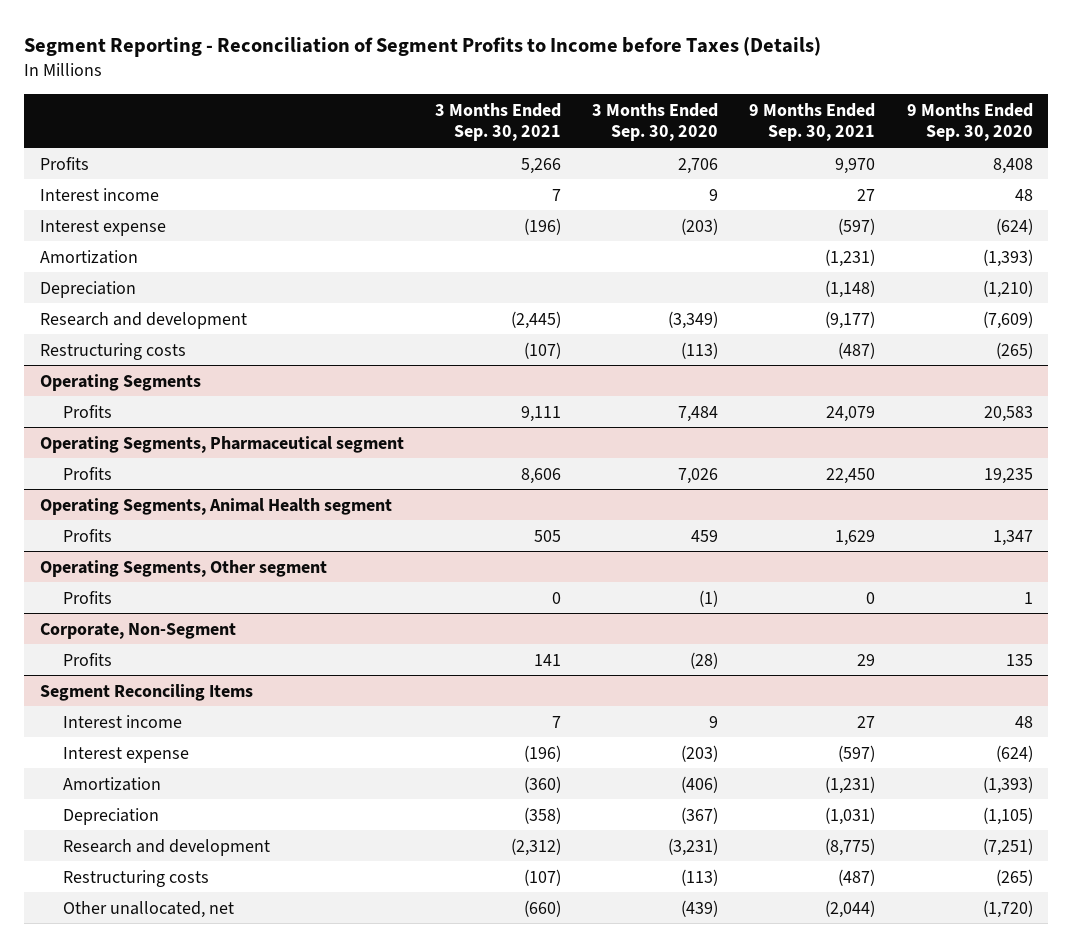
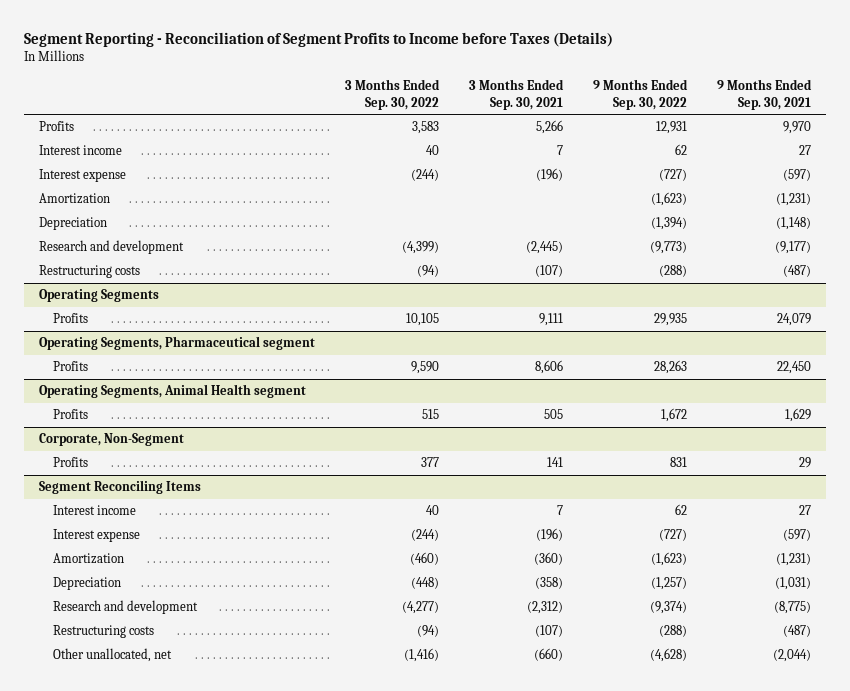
- | 3 Months Ended Sep. 30, 2021 | 3 Months Ended Sep. 30, 2020 | 9 Months Ended Sep. 30, 2021 | 9 Months Ended Sep. 30, 2020
+ | 3 Months Ended Sep. 30, 2022 | 3 Months Ended Sep. 30, 2021 | 9 Months Ended Sep. 30, 2022 | 9 Months Ended Sep. 30, 2021
- Operating Segments, Other segment
- Profits | 0 | (1) | 0 | 1

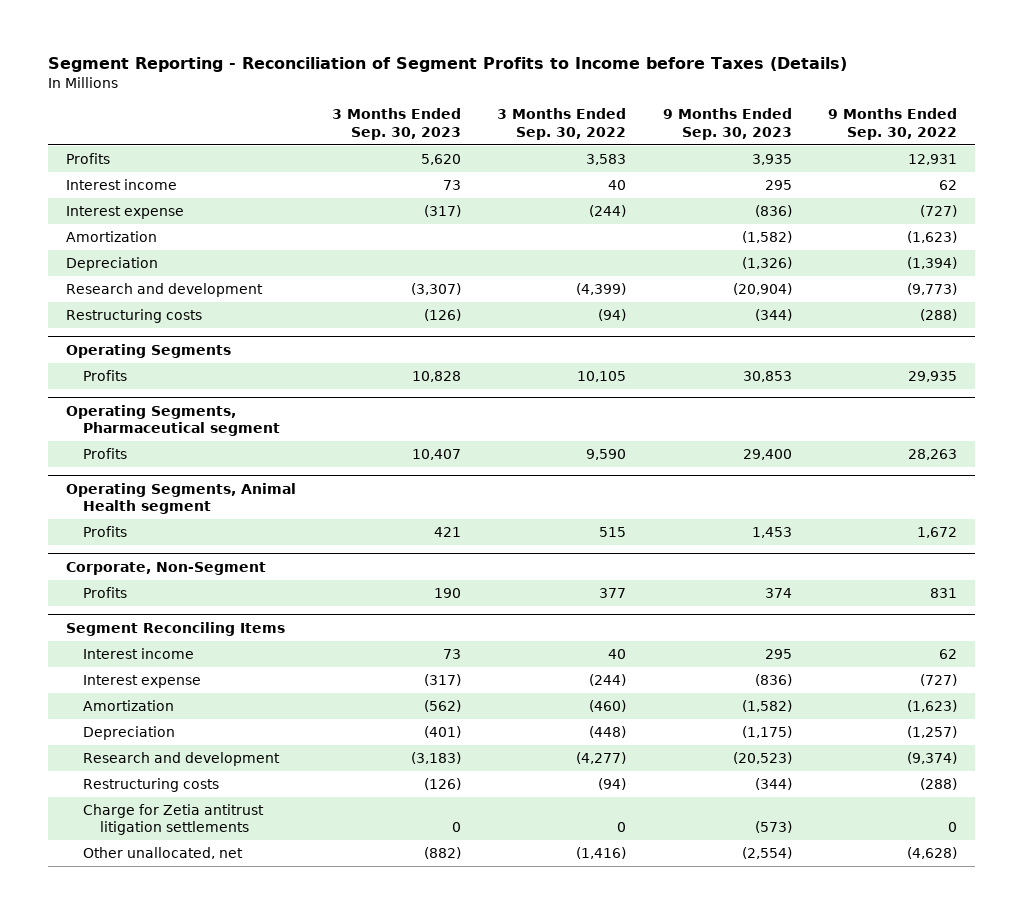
- | 3 Months Ended Sep. 30, 2022 | 3 Months Ended Sep. 30, 2021 | 9 Months Ended Sep. 30, 2022 | 9 Months Ended Sep. 30, 2021
+ | 3 Months Ended Sep. 30, 2023 | 3 Months Ended Sep. 30, 2022 | 9 Months Ended Sep. 30, 2023 | 9 Months Ended Sep. 30, 2022
@ Segment Reconciling Items
+ Charge for Zetia antitrust litigation settlements | 0 | 0 | (573) | 0

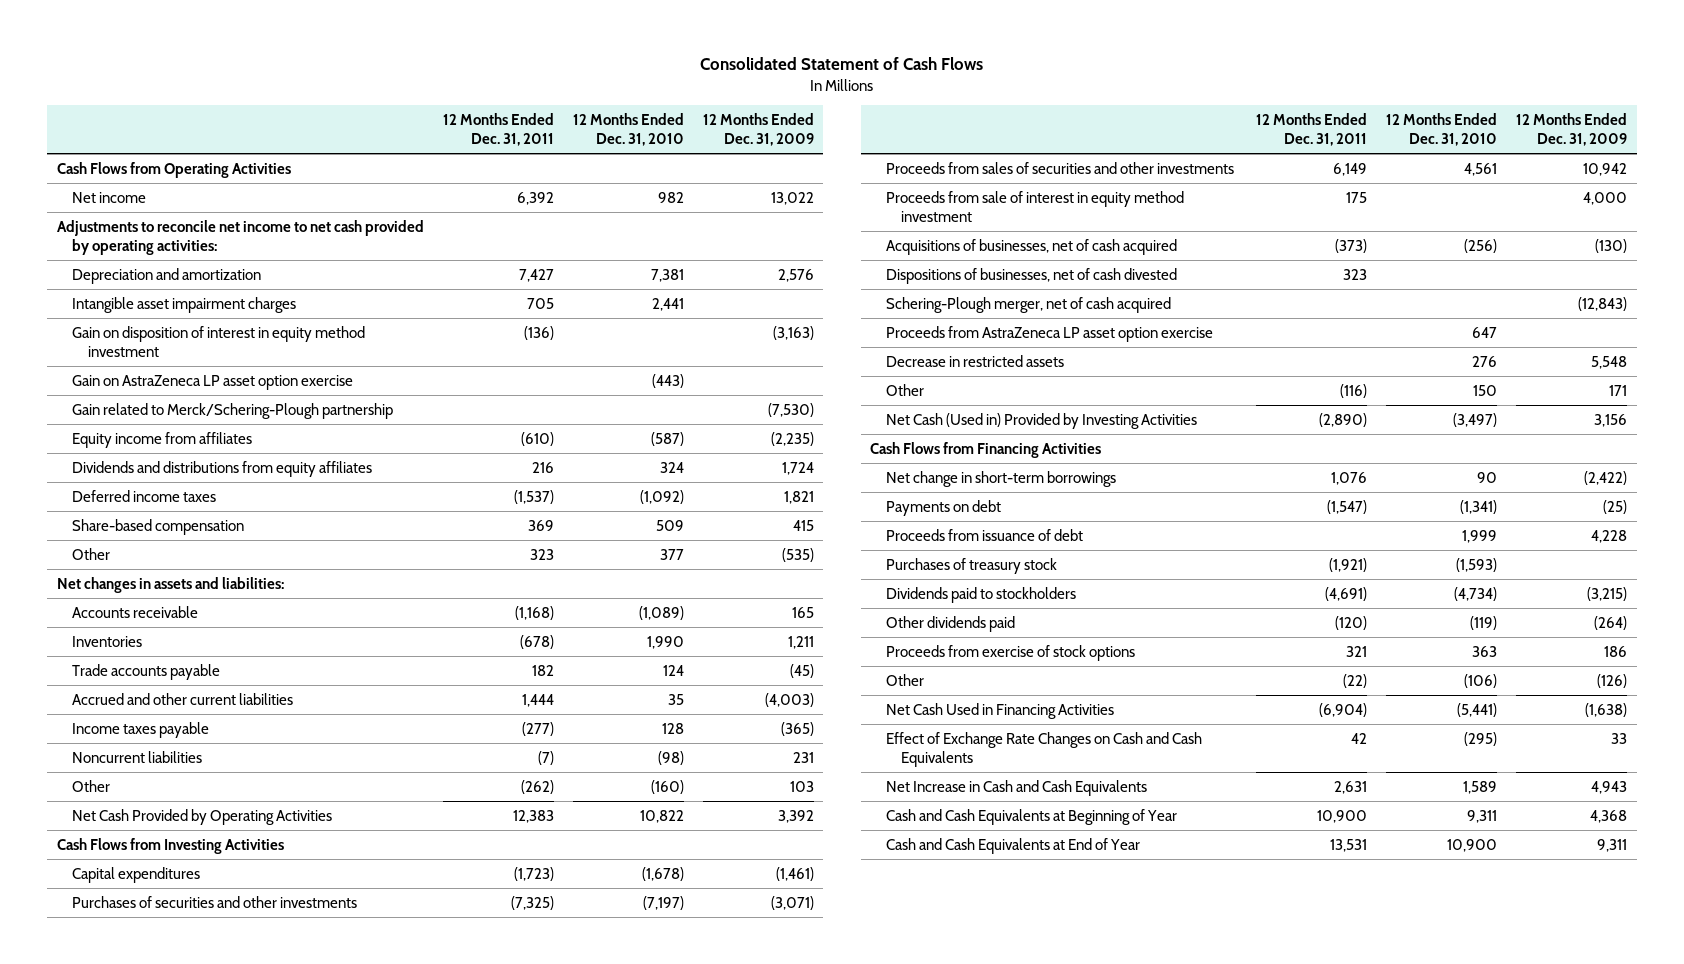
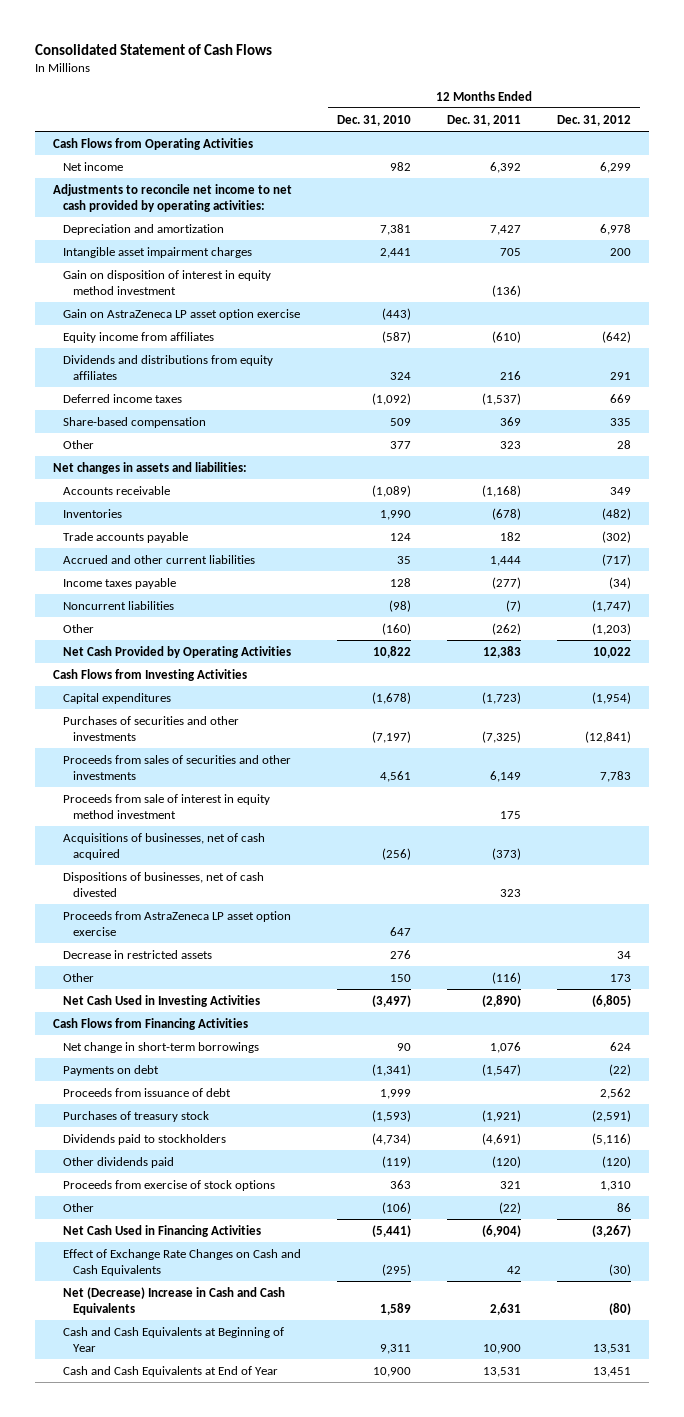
- | 12 Months Ended Dec. 31, 2011 | 12 Months Ended Dec. 31, 2010 | 12 Months Ended Dec. 31, 2009
+ | 12 Months Ended Dec. 31, 2010 | 12 Months Ended Dec. 31, 2011 | 12 Months Ended Dec. 31, 2012
- Gain related to Merck/Schering-Plough partnership | | | (7,530)
- Schering-Plough merger, net of cash acquired | | | (12,843)
- Net Cash (Used in) Provided by Investing Activities | (2,890) | (3,497) | 3,156
+ Net Cash Used in Investing Activities | (3,497) | (2,890) | (6,805)
- Net Increase in Cash and Cash Equivalents | 2,631 | 1,589 | 4,943
+ Net (Decrease) Increase in Cash and Cash Equivalents | 1,589 | 2,631 | (80)

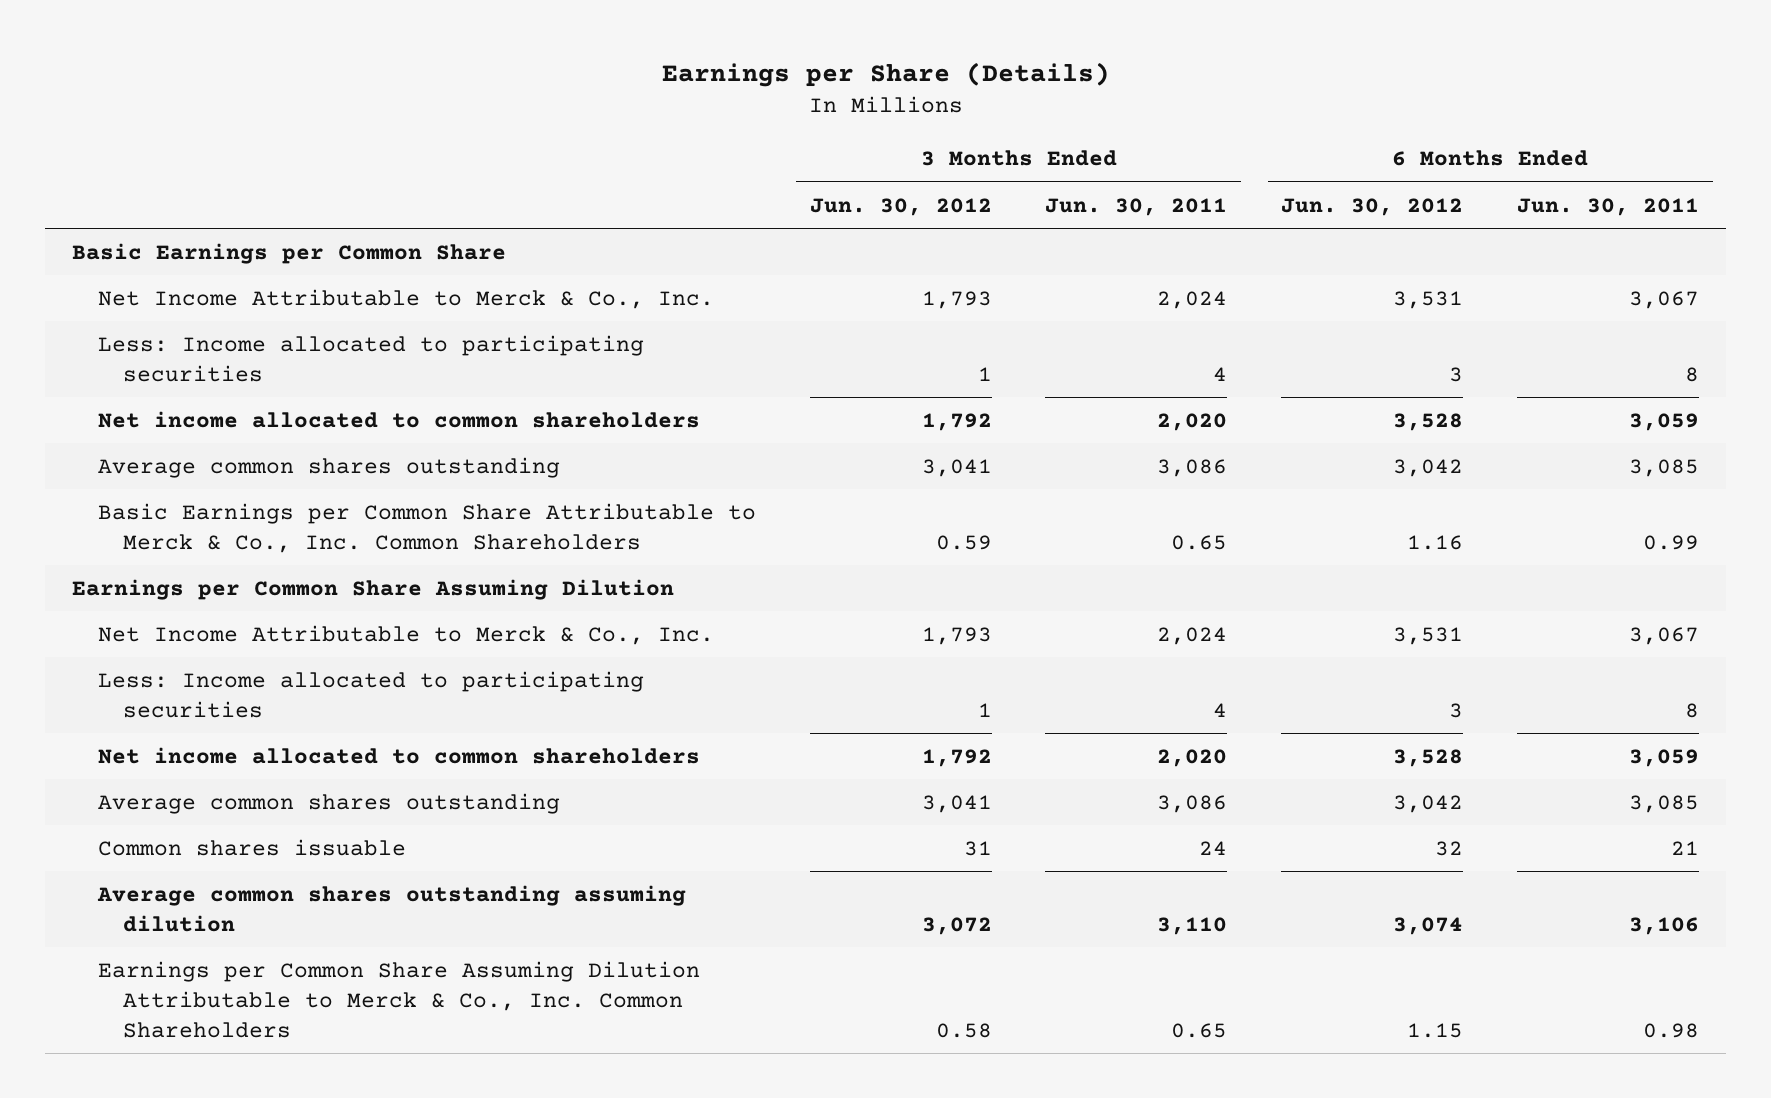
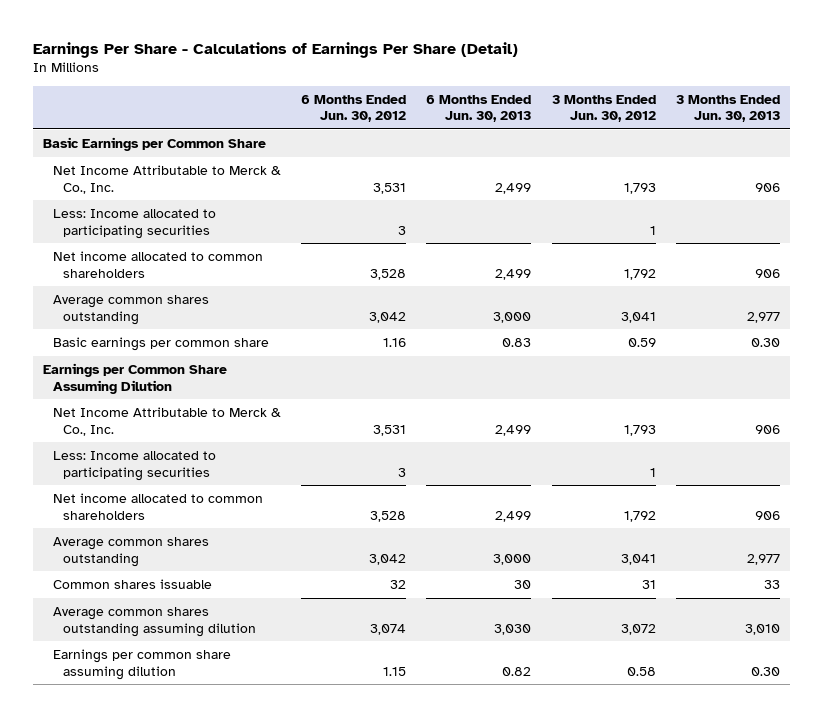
- Earnings per Share (Details)
+ Earnings Per Share - Calculations of Earnings Per Share (Detail)
- | 3 Months Ended Jun. 30, 2012 | 3 Months Ended Jun. 30, 2011 | 6 Months Ended Jun. 30, 2012 | 6 Months Ended Jun. 30, 2011
+ | 6 Months Ended Jun. 30, 2012 | 6 Months Ended Jun. 30, 2013 | 3 Months Ended Jun. 30, 2012 | 3 Months Ended Jun. 30, 2013
- Basic Earnings per Common Share Attributable to Merck & Co., Inc. Common Shareholders | 0.59 | 0.65 | 1.16 | 0.99
+ Basic earnings per common share | 1.16 | 0.83 | 0.59 | 0.30
- Earnings per Common Share Assuming Dilution Attributable to Merck & Co., Inc. Common Shareholders | 0.58 | 0.65 | 1.15 | 0.98
+ Earnings per common share assuming dilution | 1.15 | 0.82 | 0.58 | 0.30

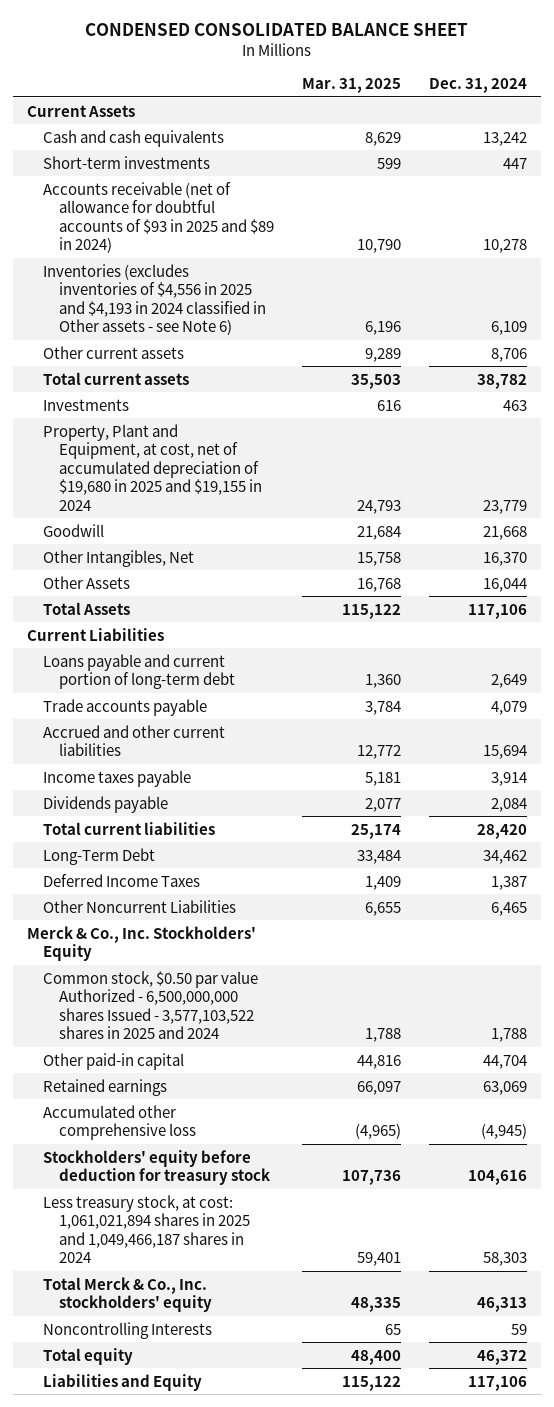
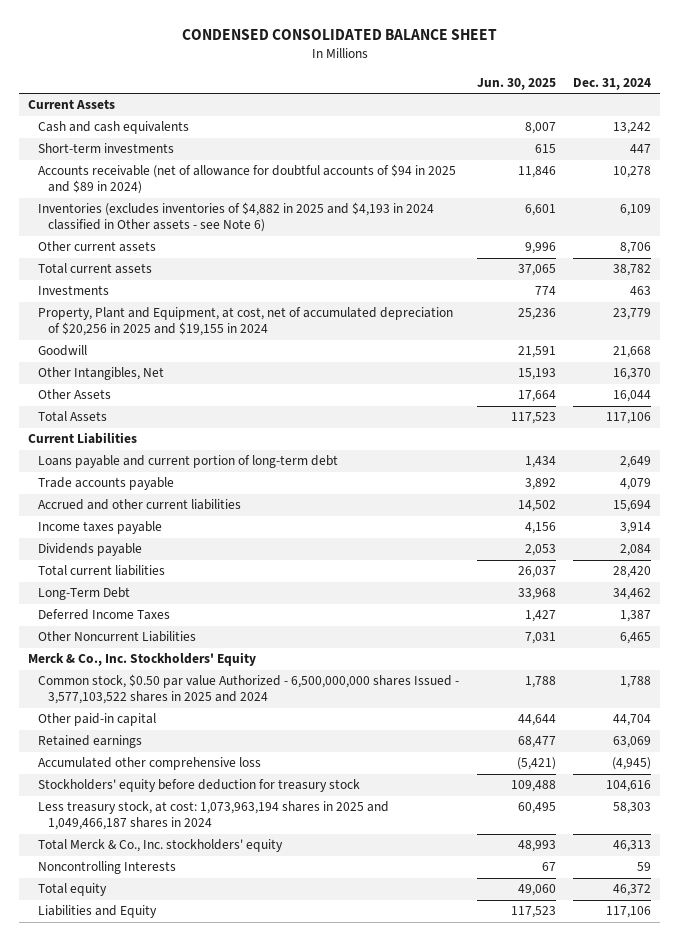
- | Mar. 31, 2025 | Dec. 31, 2024
+ | Jun. 30, 2025 | Dec. 31, 2024
- Accounts receivable (net of allowance for doubtful accounts of $93 in 2025 and $89 in 2024) | 10,790 | 10,278
- Inventories (excludes inventories of $4,556 in 2025 and $4,193 in 2024 classified in Other assets - see Note 6) | 6,196 | 6,109
+ Accounts receivable (net of allowance for doubtful accounts of $94 in 2025 and $89 in 2024) | 11,846 | 10,278
+ Inventories (excludes inventories of $4,882 in 2025 and $4,193 in 2024 classified in Other assets - see Note 6) | 6,601 | 6,109
- Property, Plant and Equipment, at cost, net of accumulated depreciation of $19,680 in 2025 and $19,155 in 2024 | 24,793 | 23,779
+ Property, Plant and Equipment, at cost, net of accumulated depreciation of $20,256 in 2025 and $19,155 in 2024 | 25,236 | 23,779
- Less treasury stock, at cost: 1,061,021,894 shares in 2025 and 1,049,466,187 shares in 2024 | 59,401 | 58,303
+ Less treasury stock, at cost: 1,073,963,194 shares in 2025 and 1,049,466,187 shares in 2024 | 60,495 | 58,303

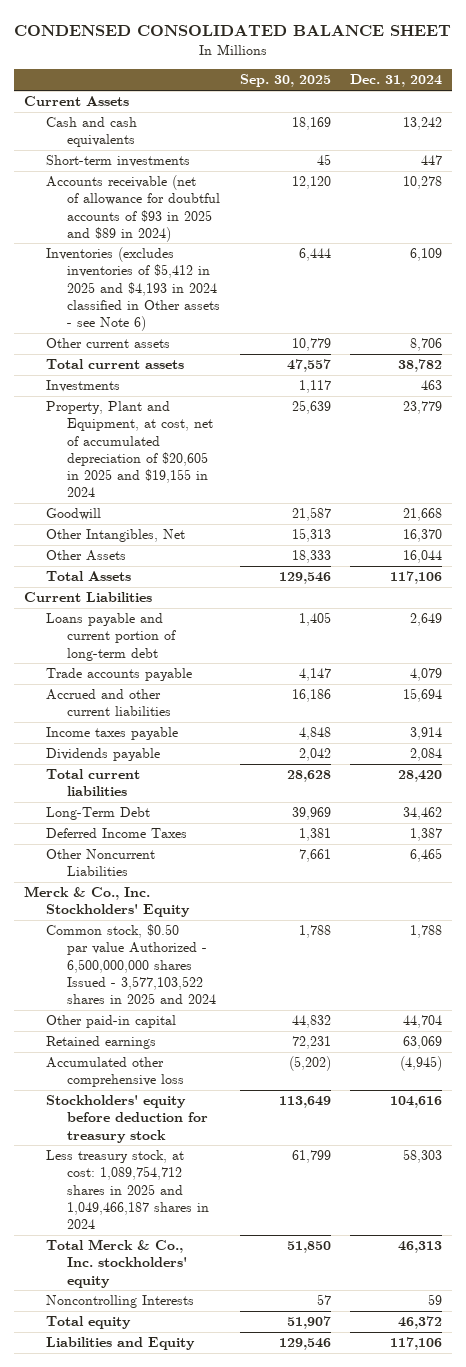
- | Jun. 30, 2025 | Dec. 31, 2024
+ | Sep. 30, 2025 | Dec. 31, 2024
- Accounts receivable (net of allowance for doubtful accounts of $94 in 2025 and $89 in 2024) | 11,846 | 10,278
- Inventories (excludes inventories of $4,882 in 2025 and $4,193 in 2024 classified in Other assets - see Note 6) | 6,601 | 6,109
+ Accounts receivable (net of allowance for doubtful accounts of $93 in 2025 and $89 in 2024) | 12,120 | 10,278
+ Inventories (excludes inventories of $5,412 in 2025 and $4,193 in 2024 classified in Other assets - see Note 6) | 6,444 | 6,109
- Property, Plant and Equipment, at cost, net of accumulated depreciation of $20,256 in 2025 and $19,155 in 2024 | 25,236 | 23,779
+ Property, Plant and Equipment, at cost, net of accumulated depreciation of $20,605 in 2025 and $19,155 in 2024 | 25,639 | 23,779
- Less treasury stock, at cost: 1,073,963,194 shares in 2025 and 1,049,466,187 shares in 2024 | 60,495 | 58,303
+ Less treasury stock, at cost: 1,089,754,712 shares in 2025 and 1,049,466,187 shares in 2024 | 61,799 | 58,303

